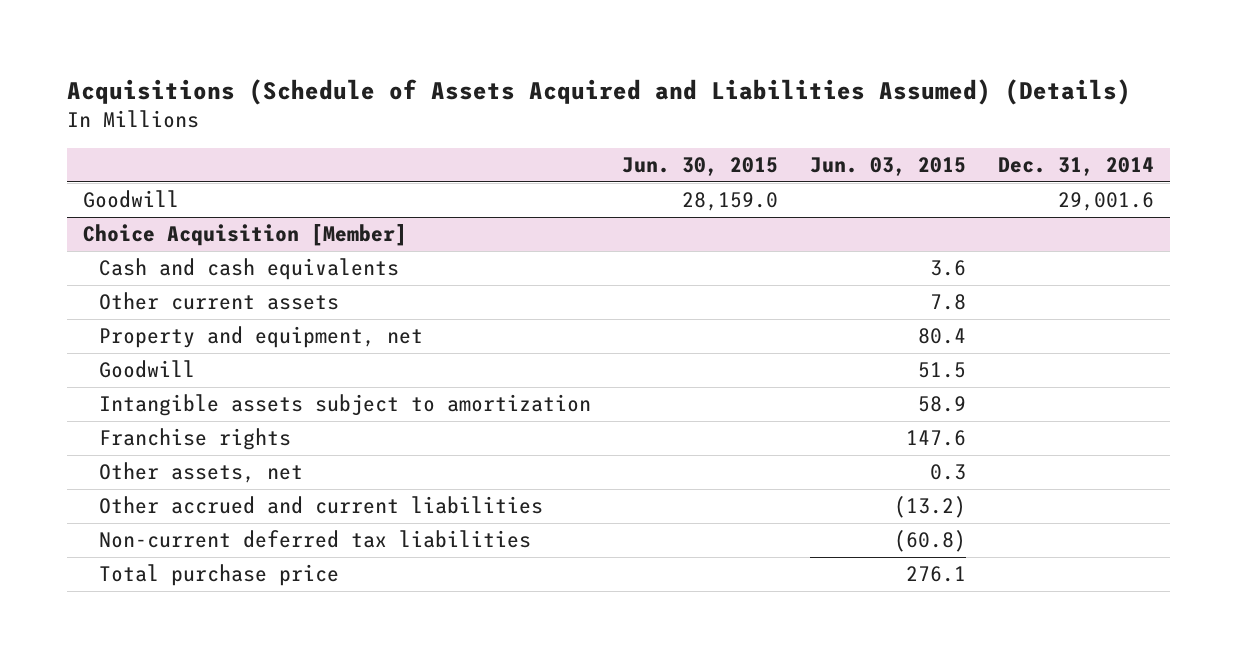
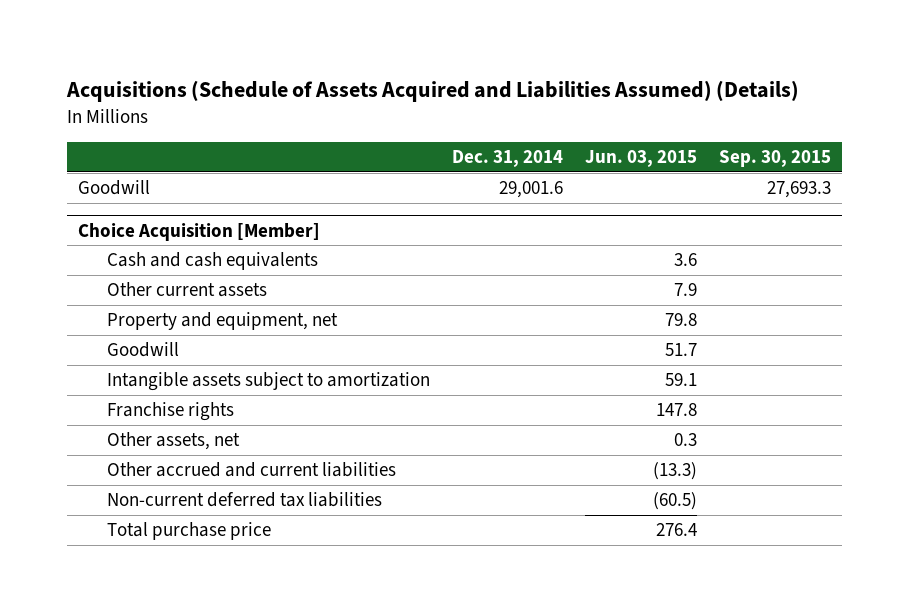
- | Jun. 30, 2015 | Jun. 03, 2015 | Dec. 31, 2014
+ | Dec. 31, 2014 | Jun. 03, 2015 | Sep. 30, 2015
@ Choice Acquisition [Member]
- Other current assets | | 7.8 |
- Property and equipment, net | | 80.4 |
- Goodwill | | 51.5 |
- Intangible assets subject to amortization | | 58.9 |
- Franchise rights | | 147.6 |
+ Other current assets | | 7.9 |
+ Property and equipment, net | | 79.8 |
+ Goodwill | | 51.7 |
+ Intangible assets subject to amortization | | 59.1 |
+ Franchise rights | | 147.8 |
- Other accrued and current liabilities | | (13.2) |
- Non-current deferred tax liabilities | | (60.8) |
- Total purchase price | | 276.1 |
+ Other accrued and current liabilities | | (13.3) |
+ Non-current deferred tax liabilities | | (60.5) |
+ Total purchase price | | 276.4 |

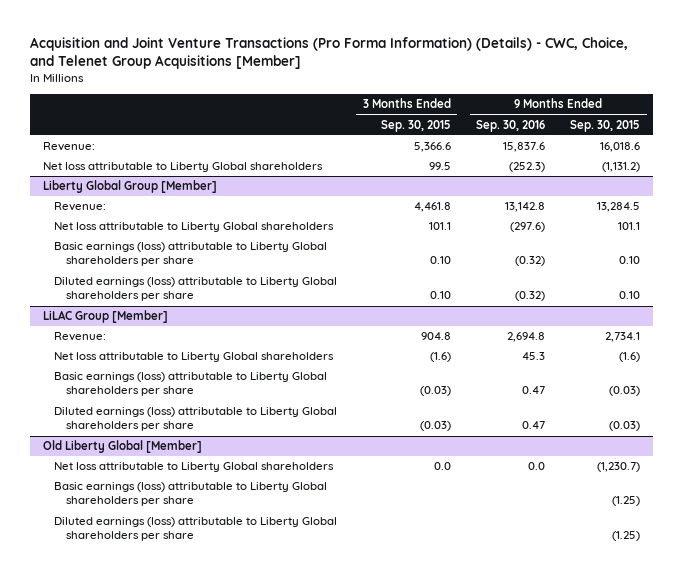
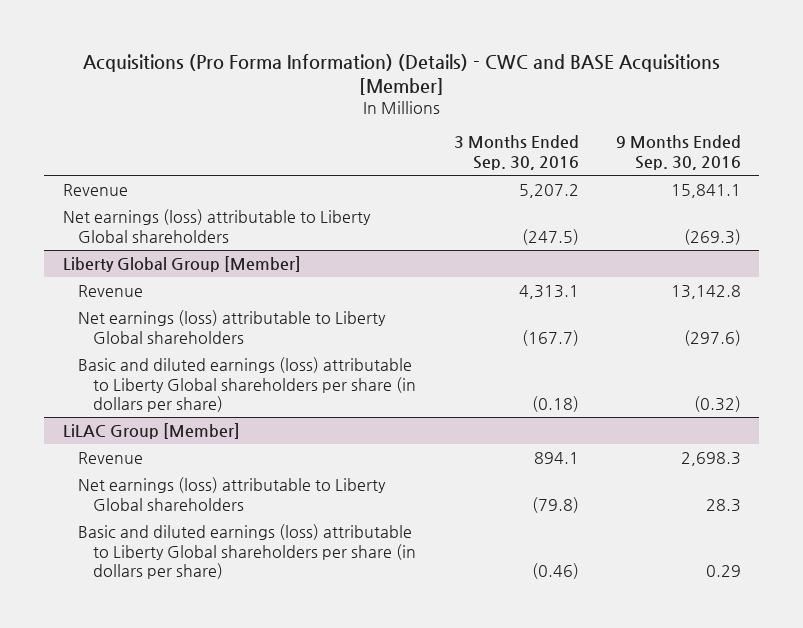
- Acquisition and Joint Venture Transactions (Pro Forma Information) (Details) - CWC, Choice, and Telenet Group Acquisitions [Member]
+ Acquisitions (Pro Forma Information) (Details) - CWC and BASE Acquisitions [Member]
- | 3 Months Ended Sep. 30, 2015 | 9 Months Ended Sep. 30, 2016 | 9 Months Ended Sep. 30, 2015
+ | 3 Months Ended Sep. 30, 2016 | 9 Months Ended Sep. 30, 2016
- Revenue: | 5,366.6 | 15,837.6 | 16,018.6
- Net loss attributable to Liberty Global shareholders | 99.5 | (252.3) | (1,131.2)
+ Revenue | 5,207.2 | 15,841.1
+ Net earnings (loss) attributable to Liberty Global shareholders | (247.5) | (269.3)
@ Liberty Global Group [Member]
- Revenue: | 4,461.8 | 13,142.8 | 13,284.5
- Net loss attributable to Liberty Global shareholders | 101.1 | (297.6) | 101.1
- Basic earnings (loss) attributable to Liberty Global shareholders per share | 0.10 | (0.32) | 0.10
- Diluted earnings (loss) attributable to Liberty Global shareholders per share | 0.10 | (0.32) | 0.10
+ Revenue | 4,313.1 | 13,142.8
+ Net earnings (loss) attributable to Liberty Global shareholders | (167.7) | (297.6)
+ Basic and diluted earnings (loss) attributable to Liberty Global shareholders per share (in dollars per share) | (0.18) | (0.32)
@ LiLAC Group [Member]
- Revenue: | 904.8 | 2,694.8 | 2,734.1
- Net loss attributable to Liberty Global shareholders | (1.6) | 45.3 | (1.6)
- Basic earnings (loss) attributable to Liberty Global shareholders per share | (0.03) | 0.47 | (0.03)
- Diluted earnings (loss) attributable to Liberty Global shareholders per share | (0.03) | 0.47 | (0.03)
- Old Liberty Global [Member]
- Net loss attributable to Liberty Global shareholders | 0.0 | 0.0 | (1,230.7)
- Basic earnings (loss) attributable to Liberty Global shareholders per share | | | (1.25)
- Diluted earnings (loss) attributable to Liberty Global shareholders per share | | | (1.25)
@ LiLAC Group [Member]
+ Revenue | 894.1 | 2,698.3
+ Net earnings (loss) attributable to Liberty Global shareholders | (79.8) | 28.3
+ Basic and diluted earnings (loss) attributable to Liberty Global shareholders per share (in dollars per share) | (0.46) | 0.29

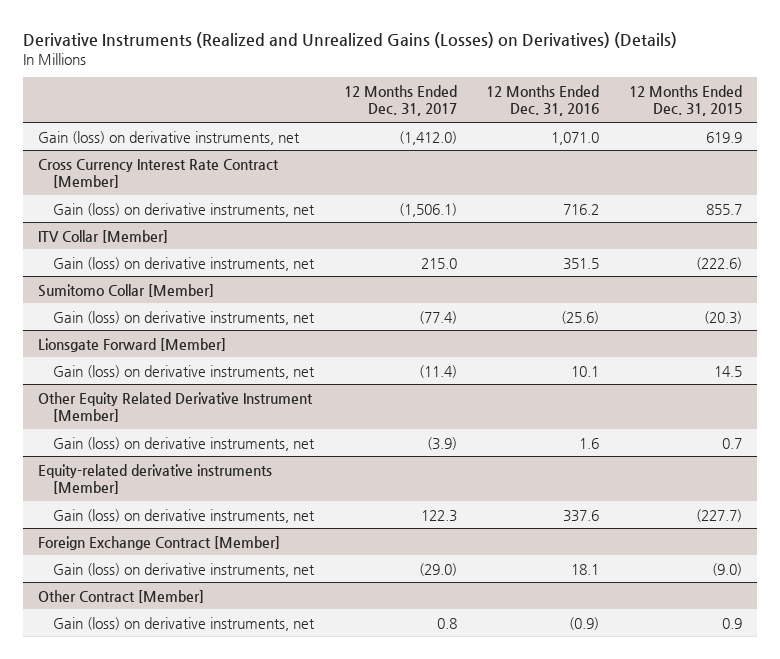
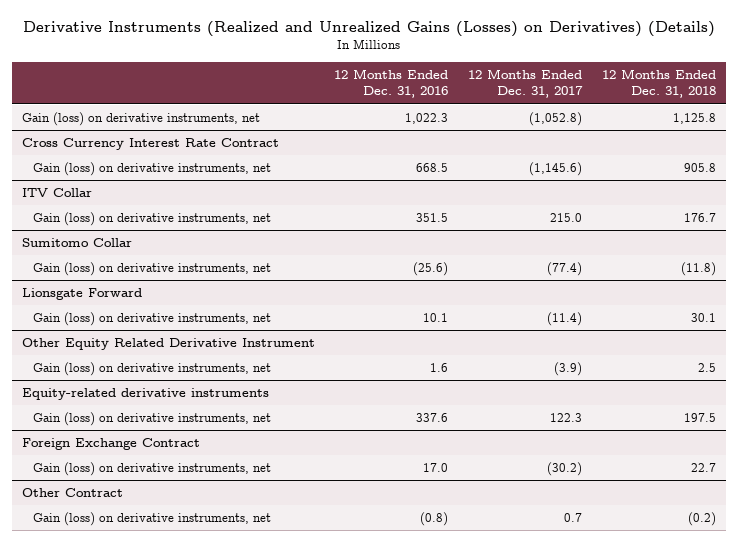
- | 12 Months Ended Dec. 31, 2017 | 12 Months Ended Dec. 31, 2016 | 12 Months Ended Dec. 31, 2015
+ | 12 Months Ended Dec. 31, 2016 | 12 Months Ended Dec. 31, 2017 | 12 Months Ended Dec. 31, 2018
- Gain (loss) on derivative instruments, net | (1,412.0) | 1,071.0 | 619.9
- Cross Currency Interest Rate Contract [Member]
- Gain (loss) on derivative instruments, net | (1,506.1) | 716.2 | 855.7
- ITV Collar [Member]
+ Gain (loss) on derivative instruments, net | 1,022.3 | (1,052.8) | 1,125.8
+ Cross Currency Interest Rate Contract
+ Gain (loss) on derivative instruments, net | 668.5 | (1,145.6) | 905.8
+ ITV Collar
- Sumitomo Collar [Member]
+ Sumitomo Collar
- Lionsgate Forward [Member]
+ Lionsgate Forward
- Other Equity Related Derivative Instrument [Member]
+ Other Equity Related Derivative Instrument
- Equity-related derivative instruments [Member]
+ Equity-related derivative instruments
- Foreign Exchange Contract [Member]
- Gain (loss) on derivative instruments, net | (29.0) | 18.1 | (9.0)
- Other Contract [Member]
- Gain (loss) on derivative instruments, net | 0.8 | (0.9) | 0.9
+ Foreign Exchange Contract
+ Gain (loss) on derivative instruments, net | 17.0 | (30.2) | 22.7
+ Other Contract
+ Gain (loss) on derivative instruments, net | (0.8) | 0.7 | (0.2)

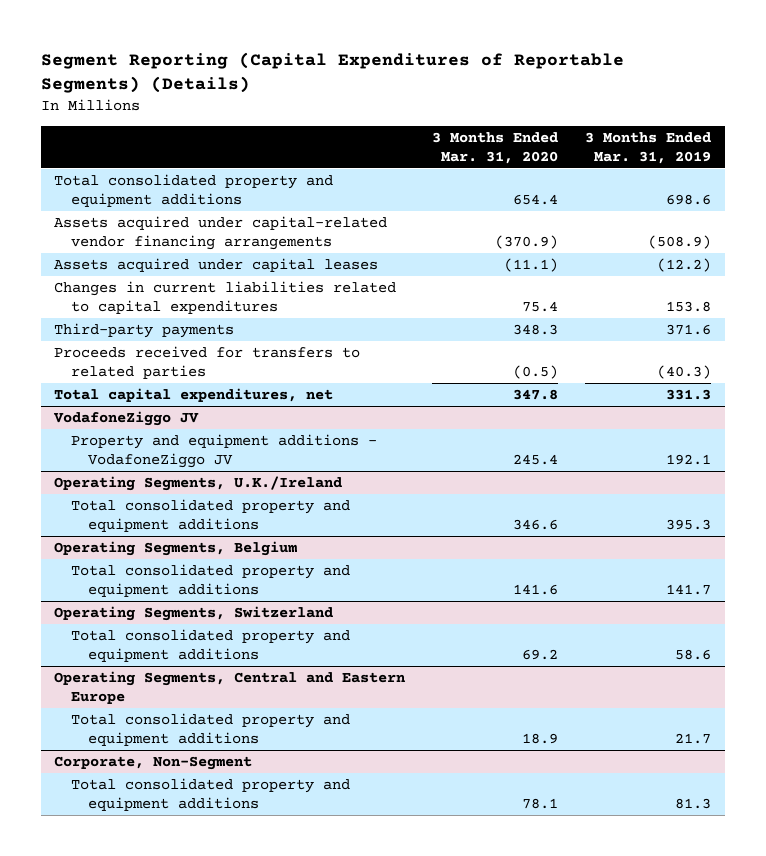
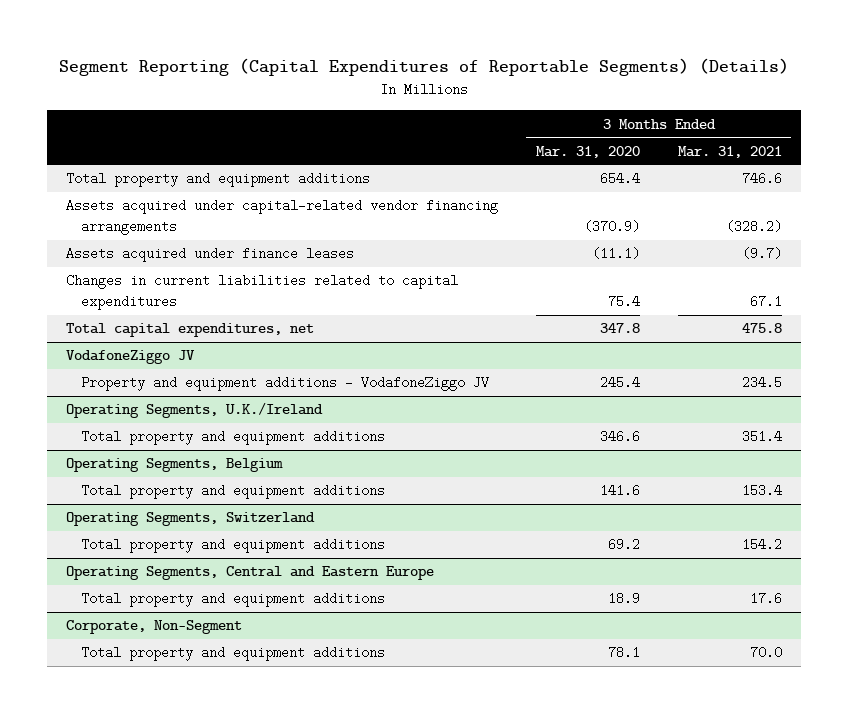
- | 3 Months Ended Mar. 31, 2020 | 3 Months Ended Mar. 31, 2019
+ | 3 Months Ended Mar. 31, 2020 | 3 Months Ended Mar. 31, 2021
- Total consolidated property and equipment additions | 654.4 | 698.6
+ Total property and equipment additions | 654.4 | 746.6
- Assets acquired under capital leases | (11.1) | (12.2)
+ Assets acquired under finance leases | (11.1) | (9.7)
- Third-party payments | 348.3 | 371.6
- Proceeds received for transfers to related parties | (0.5) | (40.3)
@ Operating Segments, U.K./Ireland
- Total consolidated property and equipment additions | 346.6 | 395.3
+ Total property and equipment additions | 346.6 | 351.4
@ Operating Segments, Belgium
- Total consolidated property and equipment additions | 141.6 | 141.7
+ Total property and equipment additions | 141.6 | 153.4
@ Operating Segments, Switzerland
- Total consolidated property and equipment additions | 69.2 | 58.6
+ Total property and equipment additions | 69.2 | 154.2
@ Operating Segments, Central and Eastern Europe
- Total consolidated property and equipment additions | 18.9 | 21.7
+ Total property and equipment additions | 18.9 | 17.6
@ Corporate, Non-Segment
- Total consolidated property and equipment additions | 78.1 | 81.3
+ Total property and equipment additions | 78.1 | 70.0

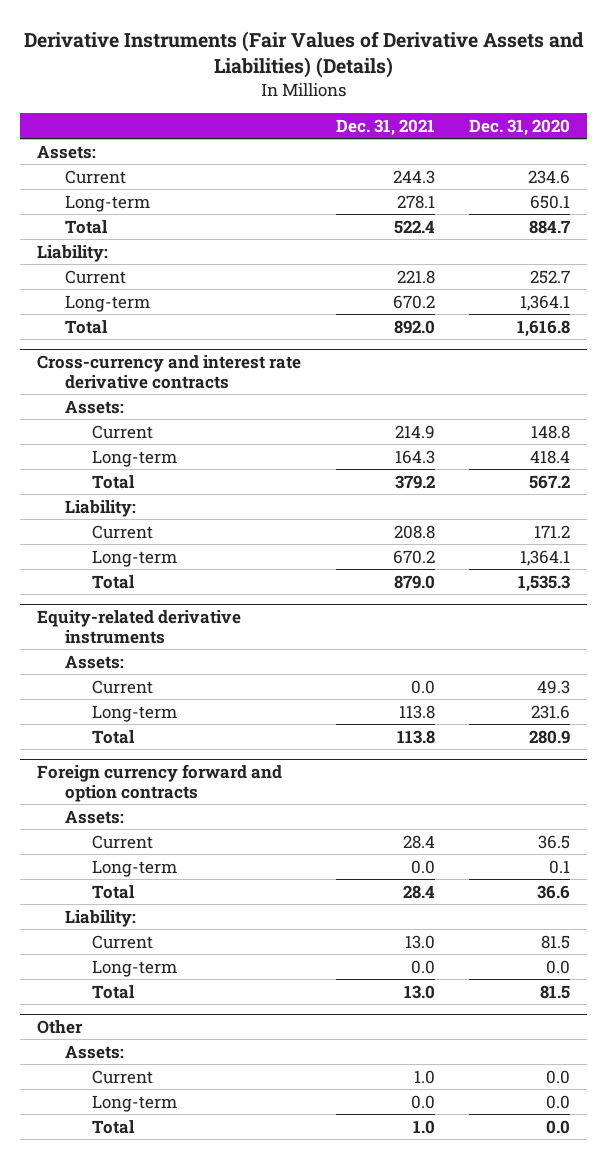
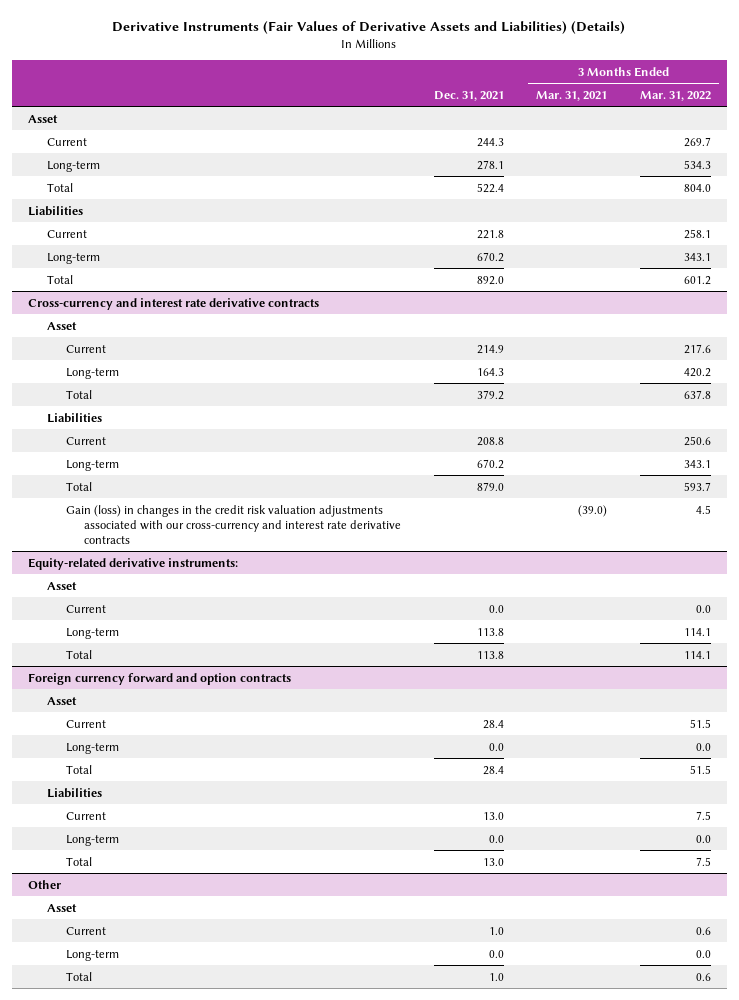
- | Dec. 31, 2021 | Dec. 31, 2020
+ | Dec. 31, 2021 | 3 Months Ended Mar. 31, 2021 | 3 Months Ended Mar. 31, 2022
- Assets:
+ Asset
- Liability:
+ Liabilities
@ Cross-currency and interest rate derivative contracts
- Assets:
+ Asset
- Liability:
+ Liabilities
- Equity-related derivative instruments
- Assets:
@ Cross-currency and interest rate derivative contracts
+ Gain (loss) in changes in the credit risk valuation adjustments associated with our cross-currency and interest rate derivative contracts | | (39.0) | 4.5
+ Equity-related derivative instruments:
+ Asset
@ Foreign currency forward and option contracts
- Assets:
+ Asset
- Liability:
+ Liabilities
@ Other
- Assets:
+ Asset

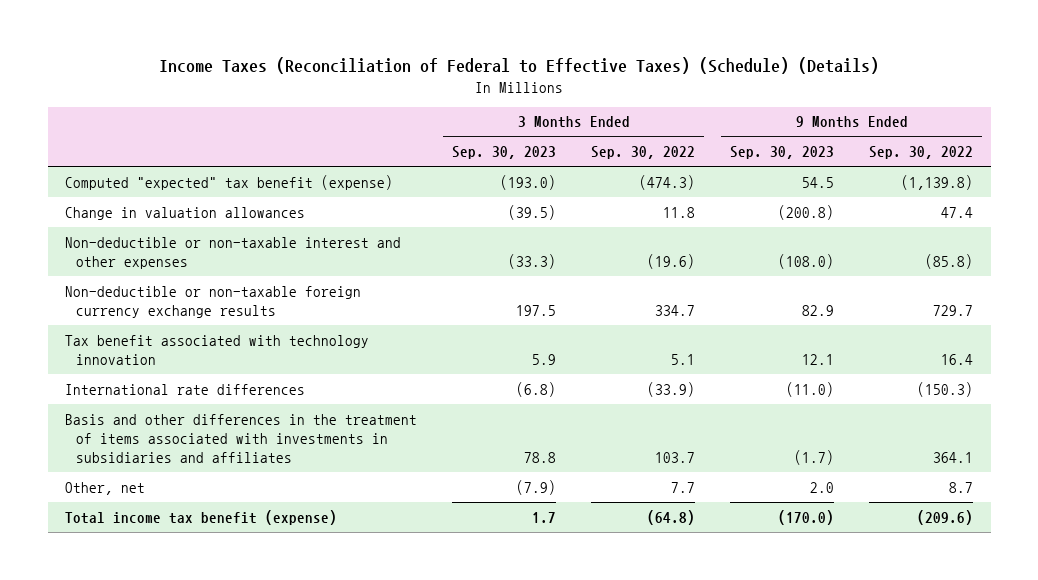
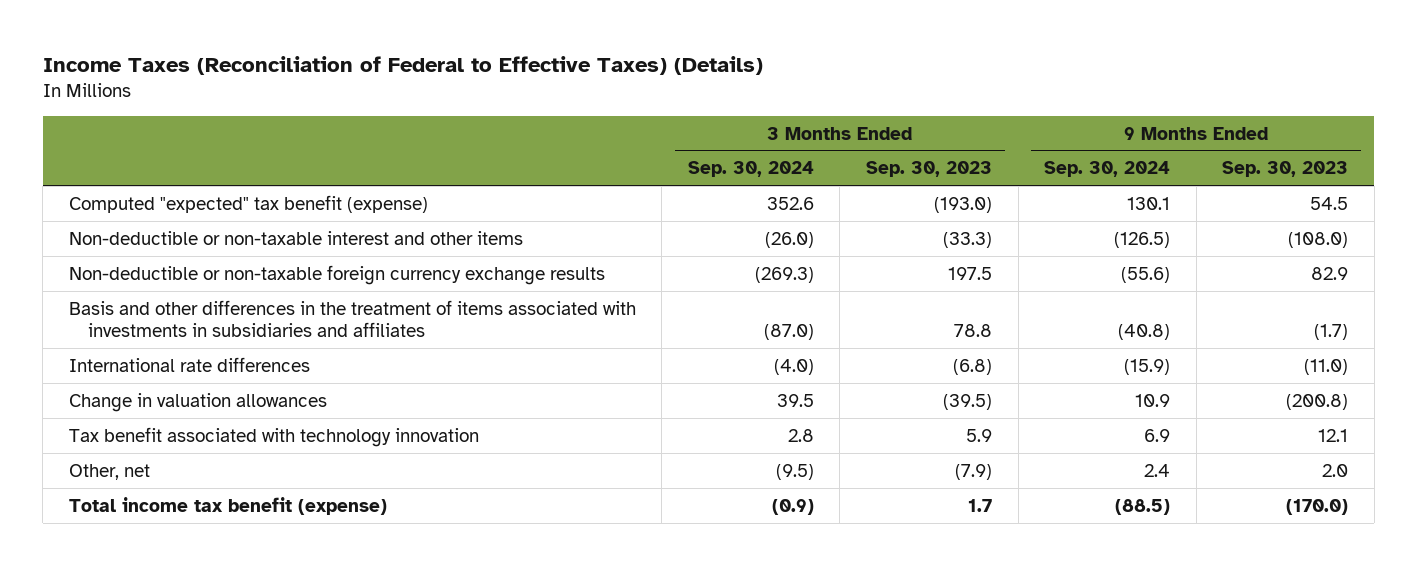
- Income Taxes (Reconciliation of Federal to Effective Taxes) (Schedule) (Details)
+ Income Taxes (Reconciliation of Federal to Effective Taxes) (Details)
- | 3 Months Ended Sep. 30, 2023 | 3 Months Ended Sep. 30, 2022 | 9 Months Ended Sep. 30, 2023 | 9 Months Ended Sep. 30, 2022
+ | 3 Months Ended Sep. 30, 2024 | 3 Months Ended Sep. 30, 2023 | 9 Months Ended Sep. 30, 2024 | 9 Months Ended Sep. 30, 2023
- Non-deductible or non-taxable interest and other expenses | (33.3) | (19.6) | (108.0) | (85.8)
+ Non-deductible or non-taxable interest and other items | (26.0) | (33.3) | (126.5) | (108.0)
moved down: International rate differences | (4.0) | (6.8) | (15.9) | (11.0)
moved down: Change in valuation allowances | 39.5 | (39.5) | 10.9 | (200.8)
moved down: Tax benefit associated with technology innovation | 2.8 | 5.9 | 6.9 | 12.1

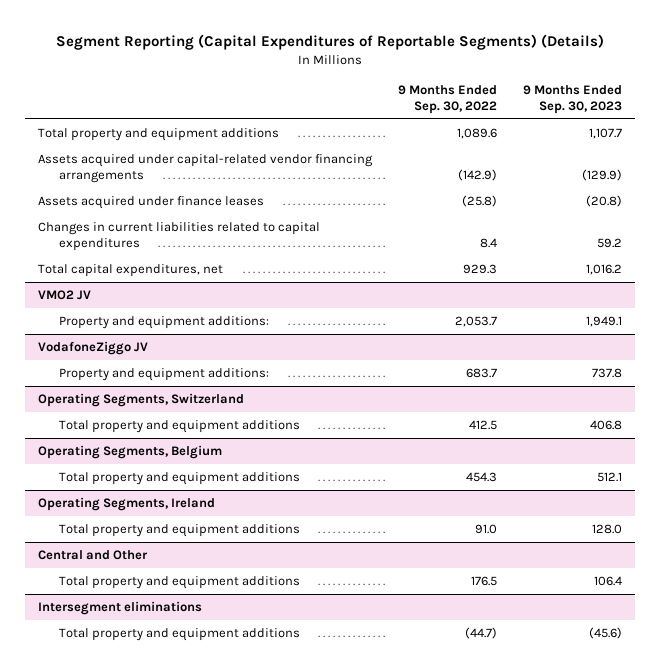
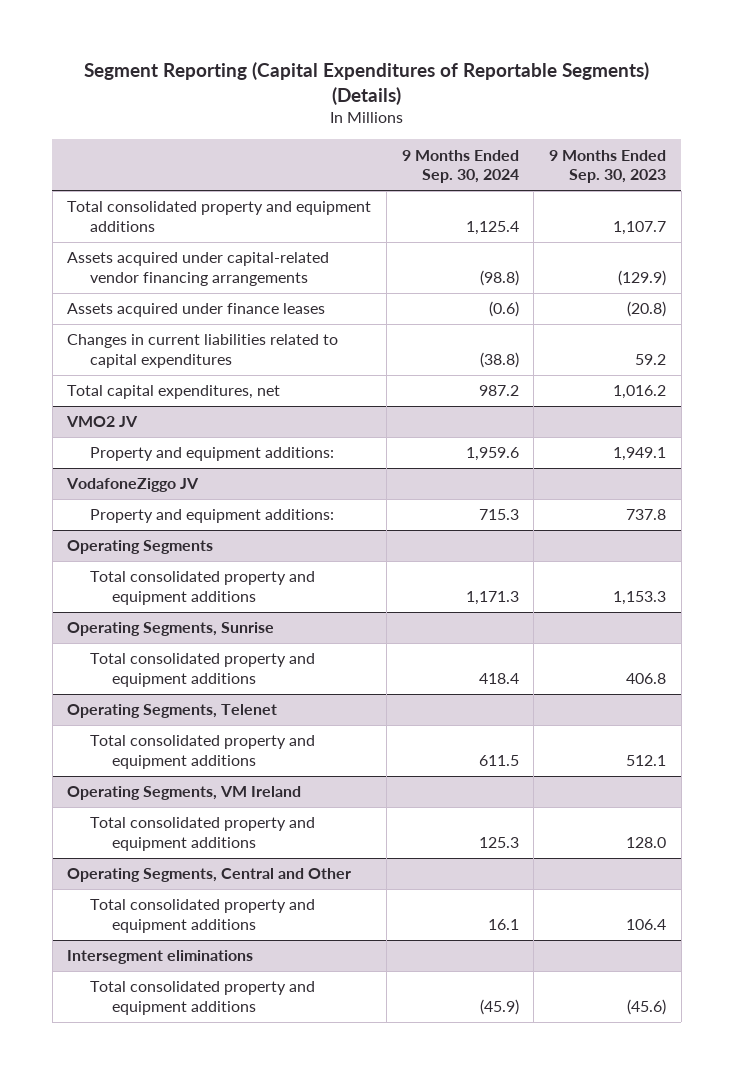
- | 9 Months Ended Sep. 30, 2022 | 9 Months Ended Sep. 30, 2023
+ | 9 Months Ended Sep. 30, 2024 | 9 Months Ended Sep. 30, 2023
- Total property and equipment additions | 1,089.6 | 1,107.7
+ Total consolidated property and equipment additions | 1,125.4 | 1,107.7
- Operating Segments, Switzerland
- Total property and equipment additions | 412.5 | 406.8
- Operating Segments, Belgium
- Total property and equipment additions | 454.3 | 512.1
- Operating Segments, Ireland
- Total property and equipment additions | 91.0 | 128.0
- Central and Other
- Total property and equipment additions | 176.5 | 106.4
+ Operating Segments
+ Total consolidated property and equipment additions | 1,171.3 | 1,153.3
+ Operating Segments, Sunrise
+ Total consolidated property and equipment additions | 418.4 | 406.8
+ Operating Segments, Telenet
+ Total consolidated property and equipment additions | 611.5 | 512.1
+ Operating Segments, VM Ireland
+ Total consolidated property and equipment additions | 125.3 | 128.0
+ Operating Segments, Central and Other
+ Total consolidated property and equipment additions | 16.1 | 106.4
@ Intersegment eliminations
- Total property and equipment additions | (44.7) | (45.6)
+ Total consolidated property and equipment additions | (45.9) | (45.6)

